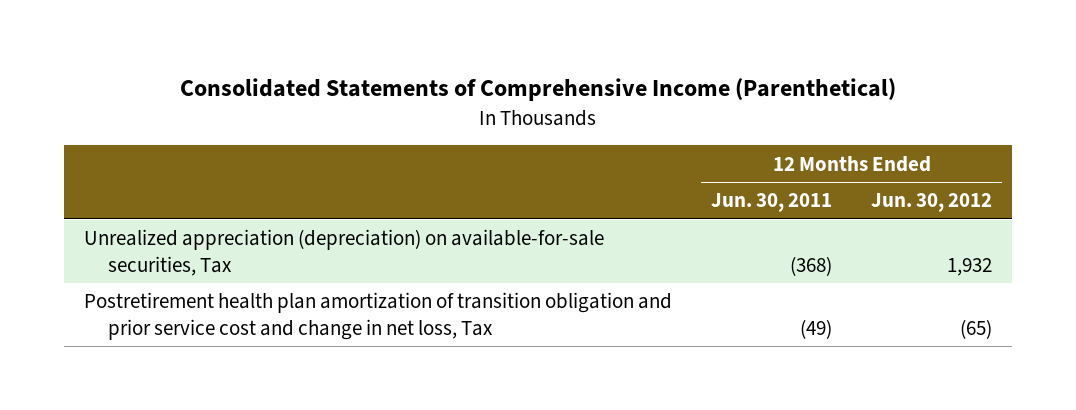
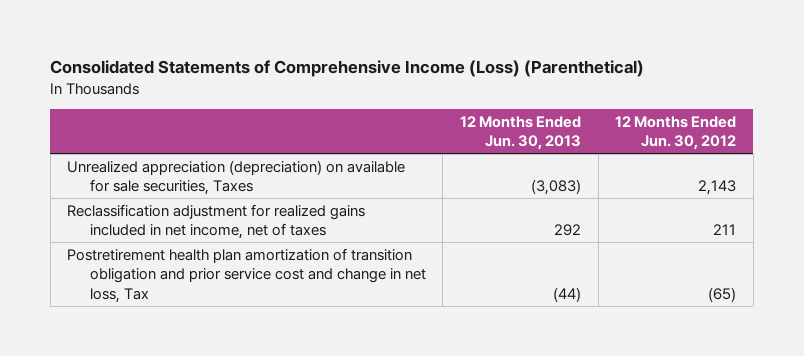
- Consolidated Statements of Comprehensive Income (Parenthetical)
+ Consolidated Statements of Comprehensive Income (Loss) (Parenthetical)
- | 12 Months Ended Jun. 30, 2011 | 12 Months Ended Jun. 30, 2012
+ | 12 Months Ended Jun. 30, 2013 | 12 Months Ended Jun. 30, 2012
- Unrealized appreciation (depreciation) on available-for-sale securities, Tax | (368) | 1,932
+ Unrealized appreciation (depreciation) on available for sale securities, Taxes | (3,083) | 2,143
+ Reclassification adjustment for realized gains included in net income, net of taxes | 292 | 211

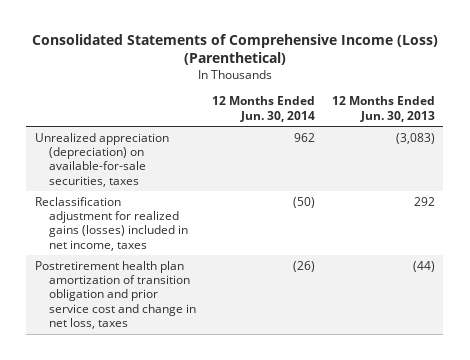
- | 12 Months Ended Jun. 30, 2013 | 12 Months Ended Jun. 30, 2012
+ | 12 Months Ended Jun. 30, 2014 | 12 Months Ended Jun. 30, 2013
- Unrealized appreciation (depreciation) on available for sale securities, Taxes | (3,083) | 2,143
- Reclassification adjustment for realized gains included in net income, net of taxes | 292 | 211
- Postretirement health plan amortization of transition obligation and prior service cost and change in net loss, Tax | (44) | (65)
+ Unrealized appreciation (depreciation) on available-for-sale securities, taxes | 962 | (3,083)
+ Reclassification adjustment for realized gains (losses) included in net income, taxes | (50) | 292
+ Postretirement health plan amortization of transition obligation and prior service cost and change in net loss, taxes | (26) | (44)

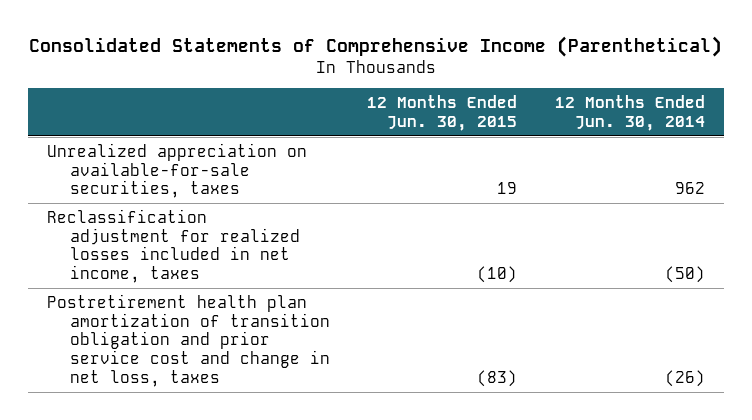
- Consolidated Statements of Comprehensive Income (Loss) (Parenthetical)
+ Consolidated Statements of Comprehensive Income (Parenthetical)
- | 12 Months Ended Jun. 30, 2014 | 12 Months Ended Jun. 30, 2013
+ | 12 Months Ended Jun. 30, 2015 | 12 Months Ended Jun. 30, 2014
- Unrealized appreciation (depreciation) on available-for-sale securities, taxes | 962 | (3,083)
- Reclassification adjustment for realized gains (losses) included in net income, taxes | (50) | 292
+ Unrealized appreciation on available-for-sale securities, taxes | 19 | 962
+ Reclassification adjustment for realized losses included in net income, taxes | (10) | (50)

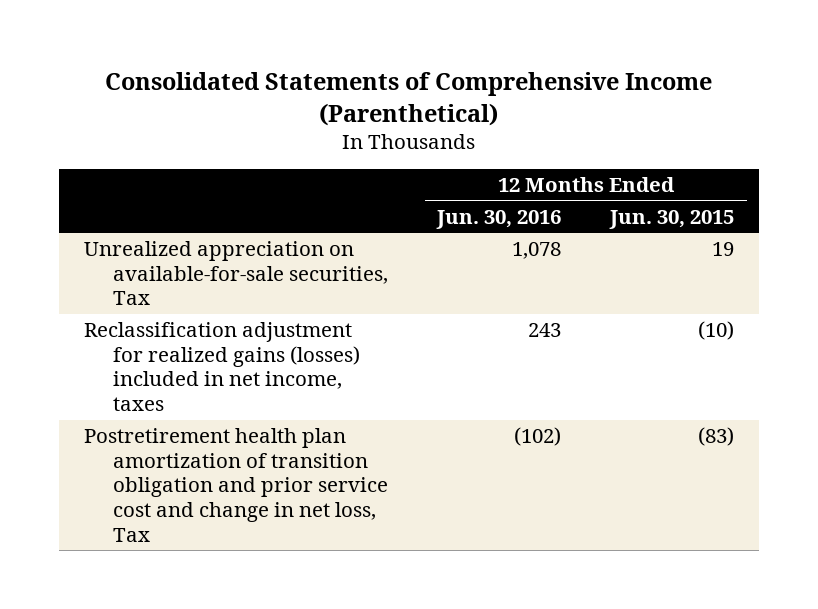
- | 12 Months Ended Jun. 30, 2015 | 12 Months Ended Jun. 30, 2014
+ | 12 Months Ended Jun. 30, 2016 | 12 Months Ended Jun. 30, 2015
- Unrealized appreciation on available-for-sale securities, taxes | 19 | 962
- Reclassification adjustment for realized losses included in net income, taxes | (10) | (50)
- Postretirement health plan amortization of transition obligation and prior service cost and change in net loss, taxes | (83) | (26)
+ Unrealized appreciation on available-for-sale securities, Tax | 1,078 | 19
+ Reclassification adjustment for realized gains (losses) included in net income, taxes | 243 | (10)
+ Postretirement health plan amortization of transition obligation and prior service cost and change in net loss, Tax | (102) | (83)

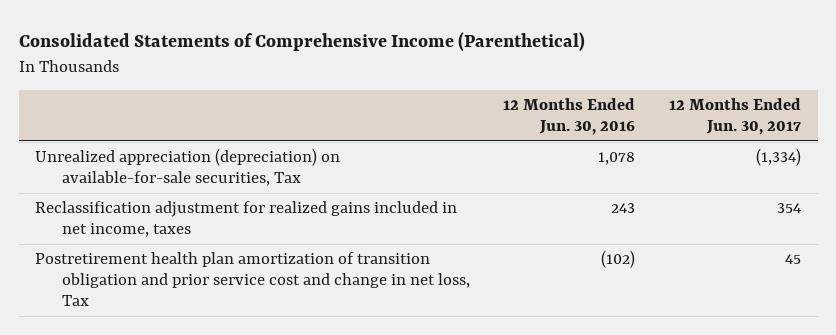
- | 12 Months Ended Jun. 30, 2016 | 12 Months Ended Jun. 30, 2015
+ | 12 Months Ended Jun. 30, 2016 | 12 Months Ended Jun. 30, 2017
- Unrealized appreciation on available-for-sale securities, Tax | 1,078 | 19
- Reclassification adjustment for realized gains (losses) included in net income, taxes | 243 | (10)
+ Unrealized appreciation (depreciation) on available-for-sale securities, Tax | 1,078 | (1,334)
+ Reclassification adjustment for realized gains included in net income, taxes | 243 | 354

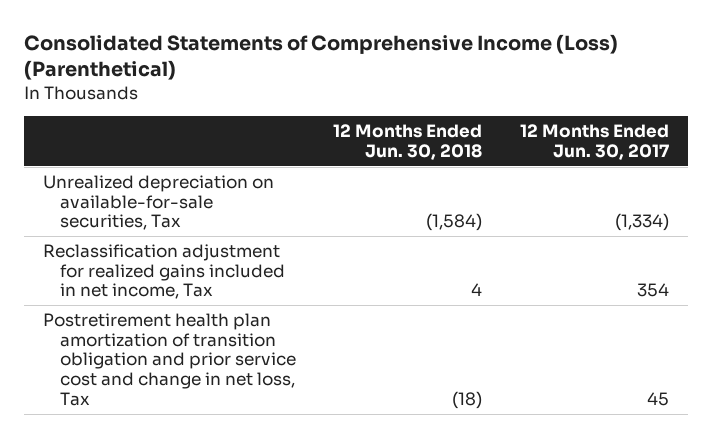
- Consolidated Statements of Comprehensive Income (Parenthetical)
+ Consolidated Statements of Comprehensive Income (Loss) (Parenthetical)
- | 12 Months Ended Jun. 30, 2016 | 12 Months Ended Jun. 30, 2017
+ | 12 Months Ended Jun. 30, 2018 | 12 Months Ended Jun. 30, 2017
- Unrealized appreciation (depreciation) on available-for-sale securities, Tax | 1,078 | (1,334)
- Reclassification adjustment for realized gains included in net income, taxes | 243 | 354
+ Unrealized depreciation on available-for-sale securities, Tax | (1,584) | (1,334)
+ Reclassification adjustment for realized gains included in net income, Tax | 4 | 354

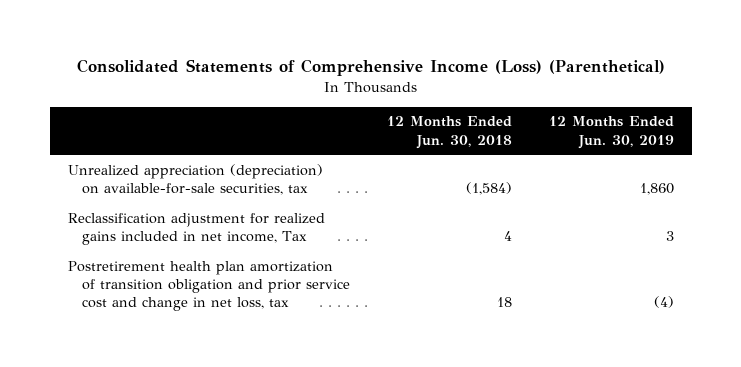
- | 12 Months Ended Jun. 30, 2018 | 12 Months Ended Jun. 30, 2017
+ | 12 Months Ended Jun. 30, 2018 | 12 Months Ended Jun. 30, 2019
- Unrealized depreciation on available-for-sale securities, Tax | (1,584) | (1,334)
+ Unrealized appreciation (depreciation) on available-for-sale securities, tax | (1,584) | 1,860
- Postretirement health plan amortization of transition obligation and prior service cost and change in net loss, Tax | (18) | 45
+ Postretirement health plan amortization of transition obligation and prior service cost and change in net loss, tax | 18 | (4)

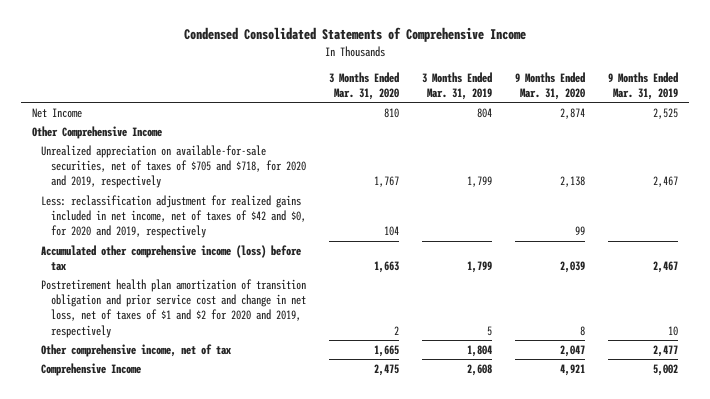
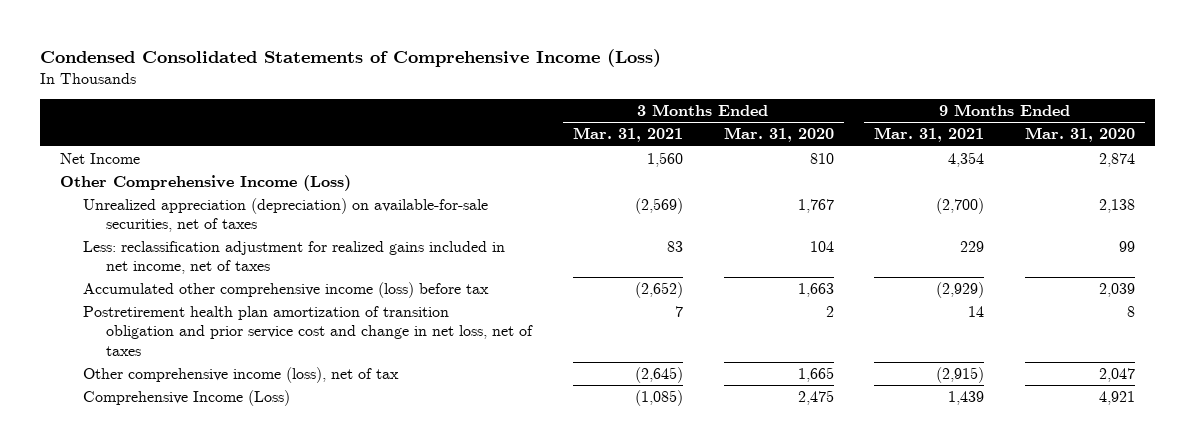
- Condensed Consolidated Statements of Comprehensive Income
+ Condensed Consolidated Statements of Comprehensive Income (Loss)
- | 3 Months Ended Mar. 31, 2020 | 3 Months Ended Mar. 31, 2019 | 9 Months Ended Mar. 31, 2020 | 9 Months Ended Mar. 31, 2019
+ | 3 Months Ended Mar. 31, 2021 | 3 Months Ended Mar. 31, 2020 | 9 Months Ended Mar. 31, 2021 | 9 Months Ended Mar. 31, 2020
- Other Comprehensive Income
- Unrealized appreciation on available-for-sale securities, net of taxes of $705 and $718, for 2020 and 2019, respectively | 1,767 | 1,799 | 2,138 | 2,467
- Less: reclassification adjustment for realized gains included in net income, net of taxes of $42 and $0, for 2020 and 2019, respectively | 104 | | 99 |
+ Other Comprehensive Income (Loss)
+ Unrealized appreciation (depreciation) on available-for-sale securities, net of taxes | (2,569) | 1,767 | (2,700) | 2,138
+ Less: reclassification adjustment for realized gains included in net income, net of taxes | 83 | 104 | 229 | 99
- Postretirement health plan amortization of transition obligation and prior service cost and change in net loss, net of taxes of $1 and $2 for 2020 and 2019, respectively | 2 | 5 | 8 | 10
- Other comprehensive income, net of tax | 1,665 | 1,804 | 2,047 | 2,477
- Comprehensive Income | 2,475 | 2,608 | 4,921 | 5,002
+ Postretirement health plan amortization of transition obligation and prior service cost and change in net loss, net of taxes | 7 | 2 | 14 | 8
+ Other comprehensive income (loss), net of tax | (2,645) | 1,665 | (2,915) | 2,047
+ Comprehensive Income (Loss) | (1,085) | 2,475 | 1,439 | 4,921

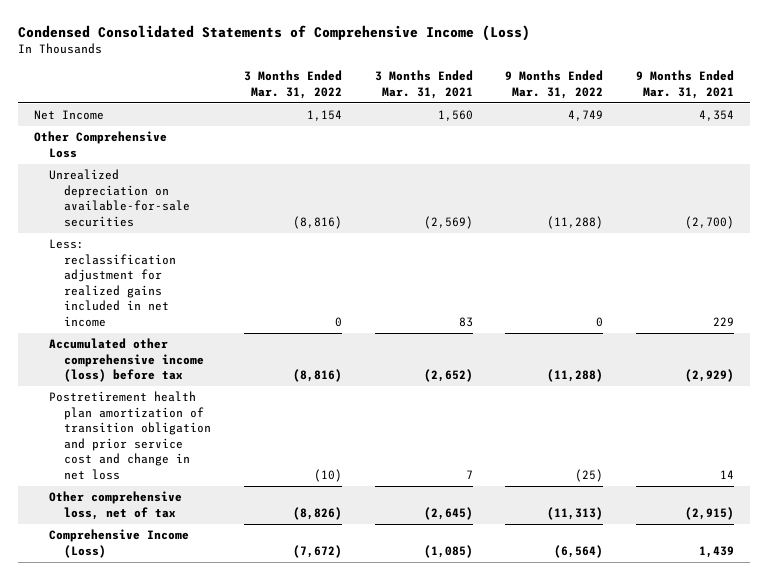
- | 3 Months Ended Mar. 31, 2021 | 3 Months Ended Mar. 31, 2020 | 9 Months Ended Mar. 31, 2021 | 9 Months Ended Mar. 31, 2020
+ | 3 Months Ended Mar. 31, 2022 | 3 Months Ended Mar. 31, 2021 | 9 Months Ended Mar. 31, 2022 | 9 Months Ended Mar. 31, 2021
- Other Comprehensive Income (Loss)
- Unrealized appreciation (depreciation) on available-for-sale securities, net of taxes | (2,569) | 1,767 | (2,700) | 2,138
- Less: reclassification adjustment for realized gains included in net income, net of taxes | 83 | 104 | 229 | 99
+ Other Comprehensive Loss
+ Unrealized depreciation on available-for-sale securities | (8,816) | (2,569) | (11,288) | (2,700)
+ Less: reclassification adjustment for realized gains included in net income | 0 | 83 | 0 | 229
- Postretirement health plan amortization of transition obligation and prior service cost and change in net loss, net of taxes | 7 | 2 | 14 | 8
- Other comprehensive income (loss), net of tax | (2,645) | 1,665 | (2,915) | 2,047
+ Postretirement health plan amortization of transition obligation and prior service cost and change in net loss | (10) | 7 | (25) | 14
+ Other comprehensive loss, net of tax | (8,826) | (2,645) | (11,313) | (2,915)

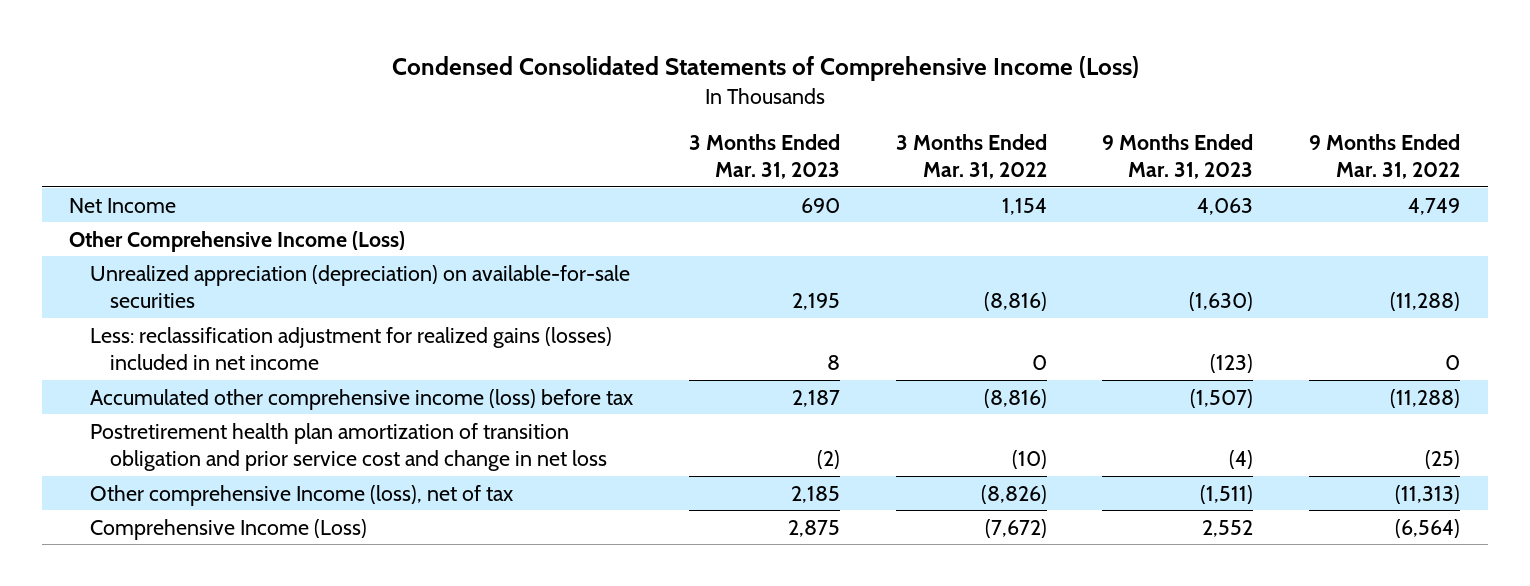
- | 3 Months Ended Mar. 31, 2022 | 3 Months Ended Mar. 31, 2021 | 9 Months Ended Mar. 31, 2022 | 9 Months Ended Mar. 31, 2021
+ | 3 Months Ended Mar. 31, 2023 | 3 Months Ended Mar. 31, 2022 | 9 Months Ended Mar. 31, 2023 | 9 Months Ended Mar. 31, 2022
- Other Comprehensive Loss
- Unrealized depreciation on available-for-sale securities | (8,816) | (2,569) | (11,288) | (2,700)
- Less: reclassification adjustment for realized gains included in net income | 0 | 83 | 0 | 229
+ Other Comprehensive Income (Loss)
+ Unrealized appreciation (depreciation) on available-for-sale securities | 2,195 | (8,816) | (1,630) | (11,288)
+ Less: reclassification adjustment for realized gains (losses) included in net income | 8 | 0 | (123) | 0
- Other comprehensive loss, net of tax | (8,826) | (2,645) | (11,313) | (2,915)
+ Other comprehensive Income (loss), net of tax | 2,185 | (8,826) | (1,511) | (11,313)

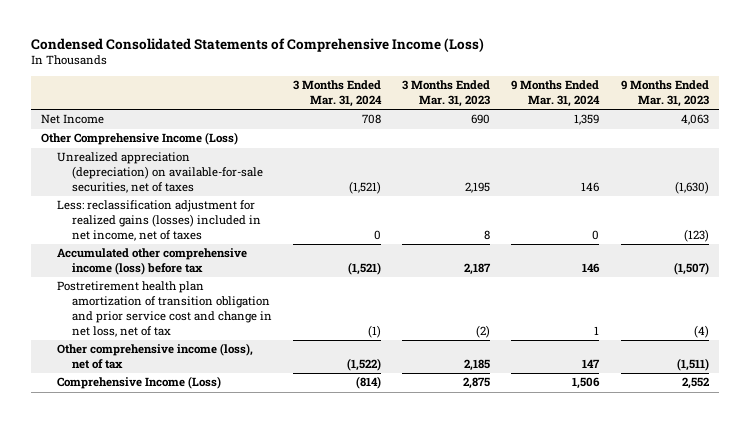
- | 3 Months Ended Mar. 31, 2023 | 3 Months Ended Mar. 31, 2022 | 9 Months Ended Mar. 31, 2023 | 9 Months Ended Mar. 31, 2022
+ | 3 Months Ended Mar. 31, 2024 | 3 Months Ended Mar. 31, 2023 | 9 Months Ended Mar. 31, 2024 | 9 Months Ended Mar. 31, 2023
- Unrealized appreciation (depreciation) on available-for-sale securities | 2,195 | (8,816) | (1,630) | (11,288)
- Less: reclassification adjustment for realized gains (losses) included in net income | 8 | 0 | (123) | 0
+ Unrealized appreciation (depreciation) on available-for-sale securities, net of taxes | (1,521) | 2,195 | 146 | (1,630)
+ Less: reclassification adjustment for realized gains (losses) included in net income, net of taxes | 0 | 8 | 0 | (123)
- Postretirement health plan amortization of transition obligation and prior service cost and change in net loss | (2) | (10) | (4) | (25)
- Other comprehensive Income (loss), net of tax | 2,185 | (8,826) | (1,511) | (11,313)
+ Postretirement health plan amortization of transition obligation and prior service cost and change in net loss, net of tax | (1) | (2) | 1 | (4)
+ Other comprehensive income (loss), net of tax | (1,522) | 2,185 | 147 | (1,511)

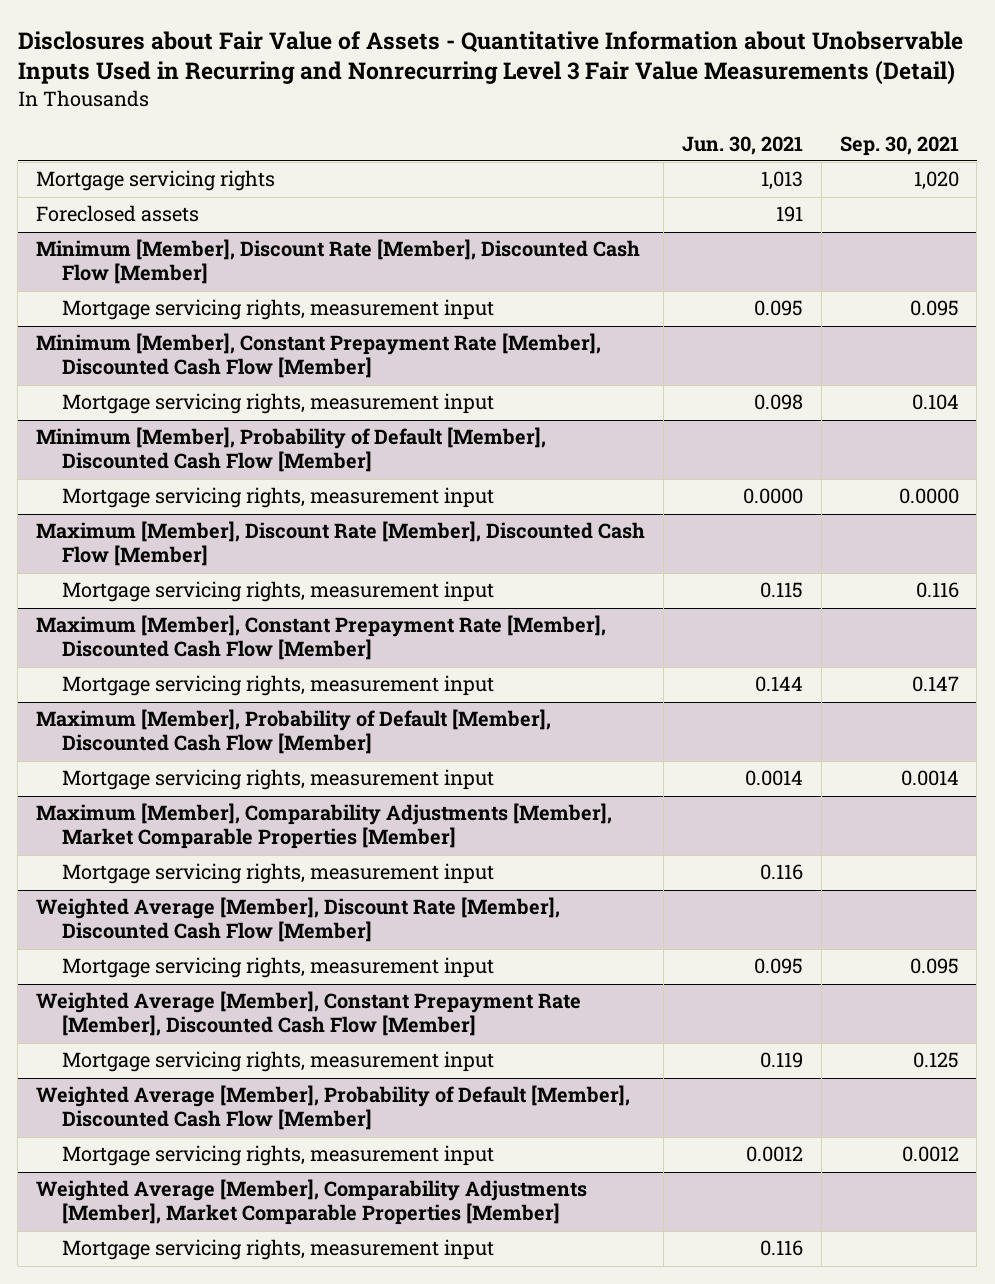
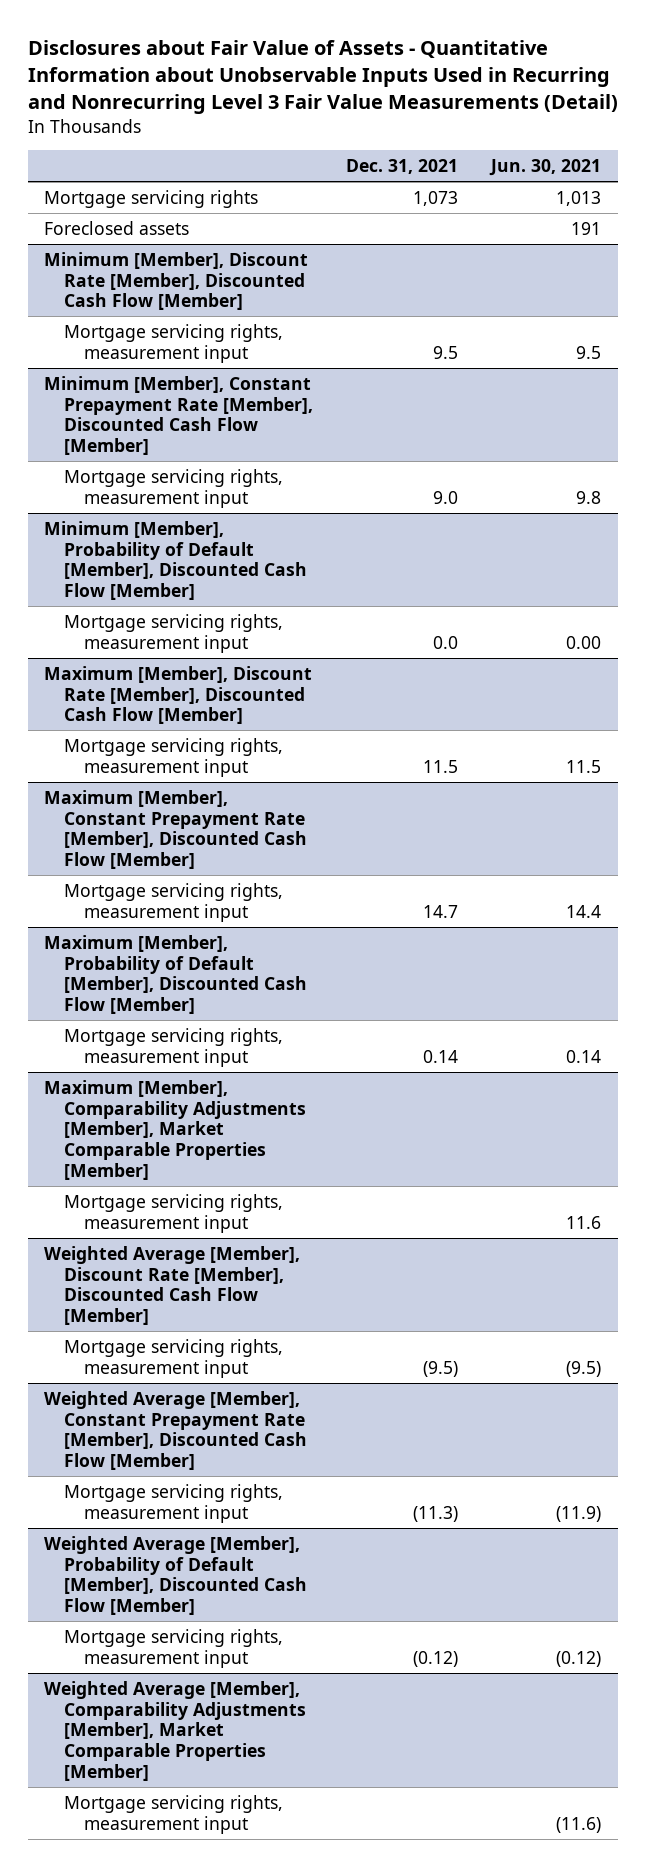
- | Jun. 30, 2021 | Sep. 30, 2021
+ | Dec. 31, 2021 | Jun. 30, 2021
@ Minimum [Member], Discount Rate [Member], Discounted Cash Flow [Member]
- Mortgage servicing rights, measurement input | 0.095 | 0.095
+ Mortgage servicing rights, measurement input | 9.5 | 9.5
@ Minimum [Member], Constant Prepayment Rate [Member], Discounted Cash Flow [Member]
- Mortgage servicing rights, measurement input | 0.098 | 0.104
+ Mortgage servicing rights, measurement input | 9.0 | 9.8
@ Minimum [Member], Probability of Default [Member], Discounted Cash Flow [Member]
- Mortgage servicing rights, measurement input | 0.0000 | 0.0000
+ Mortgage servicing rights, measurement input | 0.0 | 0.00
@ Maximum [Member], Discount Rate [Member], Discounted Cash Flow [Member]
- Mortgage servicing rights, measurement input | 0.115 | 0.116
+ Mortgage servicing rights, measurement input | 11.5 | 11.5
@ Maximum [Member], Constant Prepayment Rate [Member], Discounted Cash Flow [Member]
- Mortgage servicing rights, measurement input | 0.144 | 0.147
+ Mortgage servicing rights, measurement input | 14.7 | 14.4
@ Maximum [Member], Probability of Default [Member], Discounted Cash Flow [Member]
- Mortgage servicing rights, measurement input | 0.0014 | 0.0014
+ Mortgage servicing rights, measurement input | 0.14 | 0.14
@ Maximum [Member], Comparability Adjustments [Member], Market Comparable Properties [Member]
- Mortgage servicing rights, measurement input | 0.116 |
+ Mortgage servicing rights, measurement input | | 11.6
@ Weighted Average [Member], Discount Rate [Member], Discounted Cash Flow [Member]
- Mortgage servicing rights, measurement input | 0.095 | 0.095
+ Mortgage servicing rights, measurement input | (9.5) | (9.5)
@ Weighted Average [Member], Constant Prepayment Rate [Member], Discounted Cash Flow [Member]
- Mortgage servicing rights, measurement input | 0.119 | 0.125
+ Mortgage servicing rights, measurement input | (11.3) | (11.9)
@ Weighted Average [Member], Probability of Default [Member], Discounted Cash Flow [Member]
- Mortgage servicing rights, measurement input | 0.0012 | 0.0012
+ Mortgage servicing rights, measurement input | (0.12) | (0.12)
@ Weighted Average [Member], Comparability Adjustments [Member], Market Comparable Properties [Member]
- Mortgage servicing rights, measurement input | 0.116 |
+ Mortgage servicing rights, measurement input | | (11.6)

